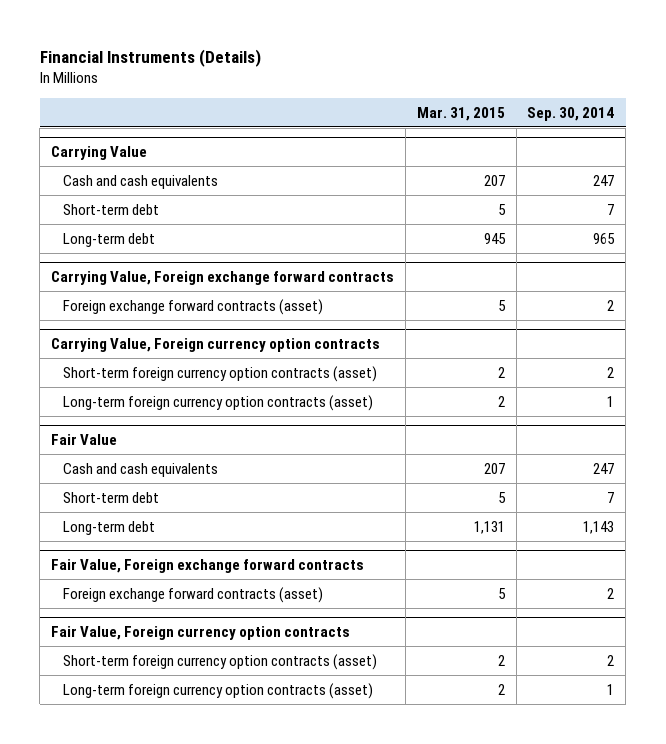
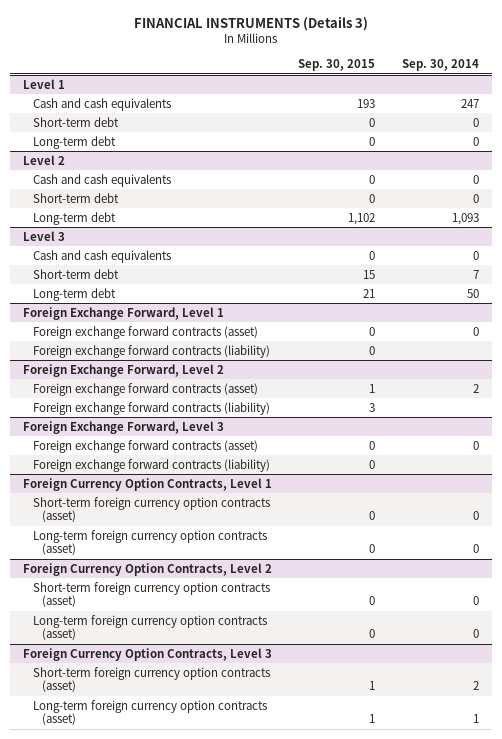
- Financial Instruments (Details)
+ FINANCIAL INSTRUMENTS (Details 3)
- | Mar. 31, 2015 | Sep. 30, 2014
+ | Sep. 30, 2015 | Sep. 30, 2014
- Carrying Value
- Cash and cash equivalents | 207 | 247
- Short-term debt | 5 | 7
- Long-term debt | 945 | 965
- Carrying Value, Foreign exchange forward contracts
- Foreign exchange forward contracts (asset) | 5 | 2
- Carrying Value, Foreign currency option contracts
- Short-term foreign currency option contracts (asset) | 2 | 2
- Long-term foreign currency option contracts (asset) | 2 | 1
- Fair Value
+ Level 1
+ Short-term debt | 0 | 0
+ Long-term debt | 0 | 0
+ Level 2
+ Cash and cash equivalents | 0 | 0
+ Short-term debt | 0 | 0
+ Long-term debt | 1,102 | 1,093
+ Level 3
+ Cash and cash equivalents | 0 | 0
- Long-term debt | 1,131 | 1,143
- Fair Value, Foreign exchange forward contracts
+ Long-term debt | 21 | 50
+ Foreign Exchange Forward, Level 1
+ Foreign exchange forward contracts (asset) | 0 | 0
+ Foreign exchange forward contracts (liability) | 0 |
+ Foreign Exchange Forward, Level 2
- Fair Value, Foreign currency option contracts
+ Foreign exchange forward contracts (liability) | 3 |
+ Foreign Exchange Forward, Level 3
+ Foreign exchange forward contracts (asset) | 0 | 0
+ Foreign exchange forward contracts (liability) | 0 |
+ Foreign Currency Option Contracts, Level 1
+ Short-term foreign currency option contracts (asset) | 0 | 0
+ Long-term foreign currency option contracts (asset) | 0 | 0
+ Foreign Currency Option Contracts, Level 2
+ Short-term foreign currency option contracts (asset) | 0 | 0
+ Long-term foreign currency option contracts (asset) | 0 | 0
+ Foreign Currency Option Contracts, Level 3

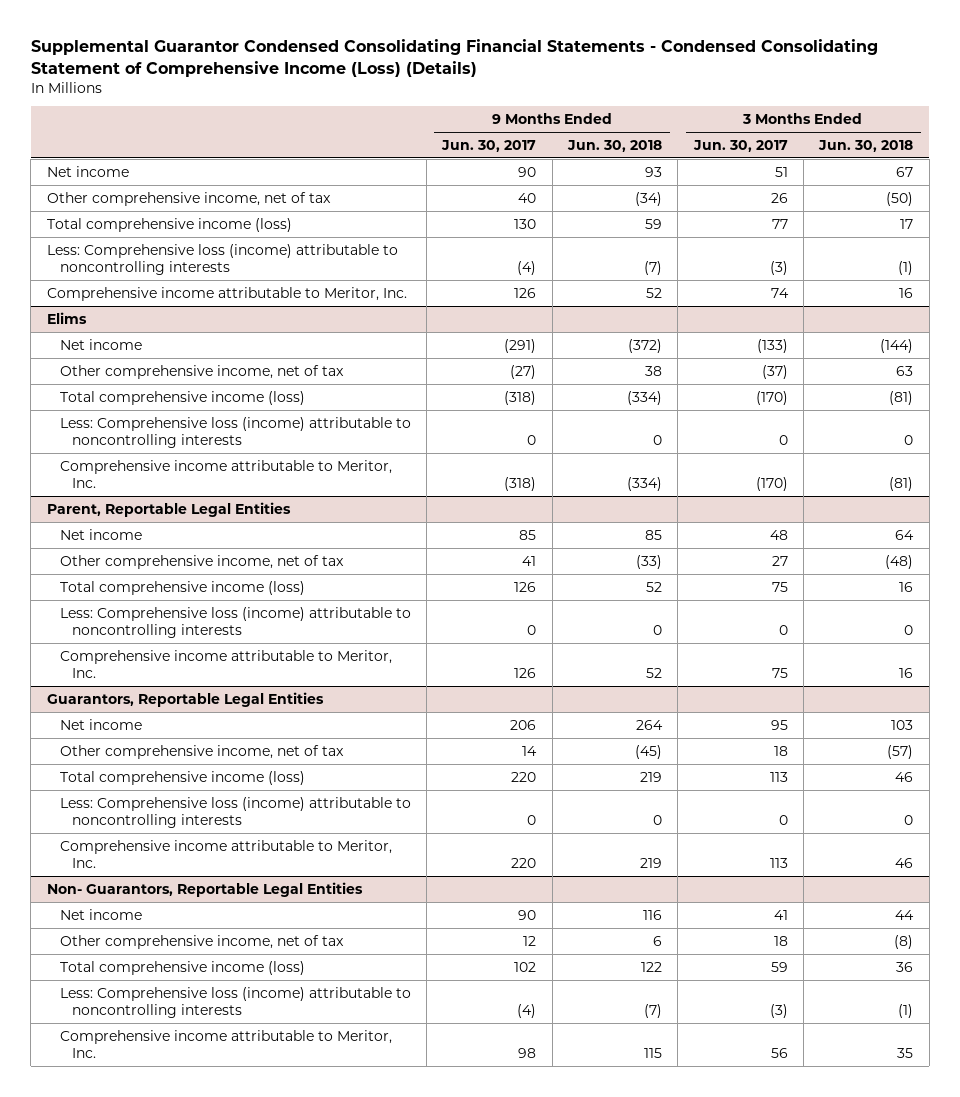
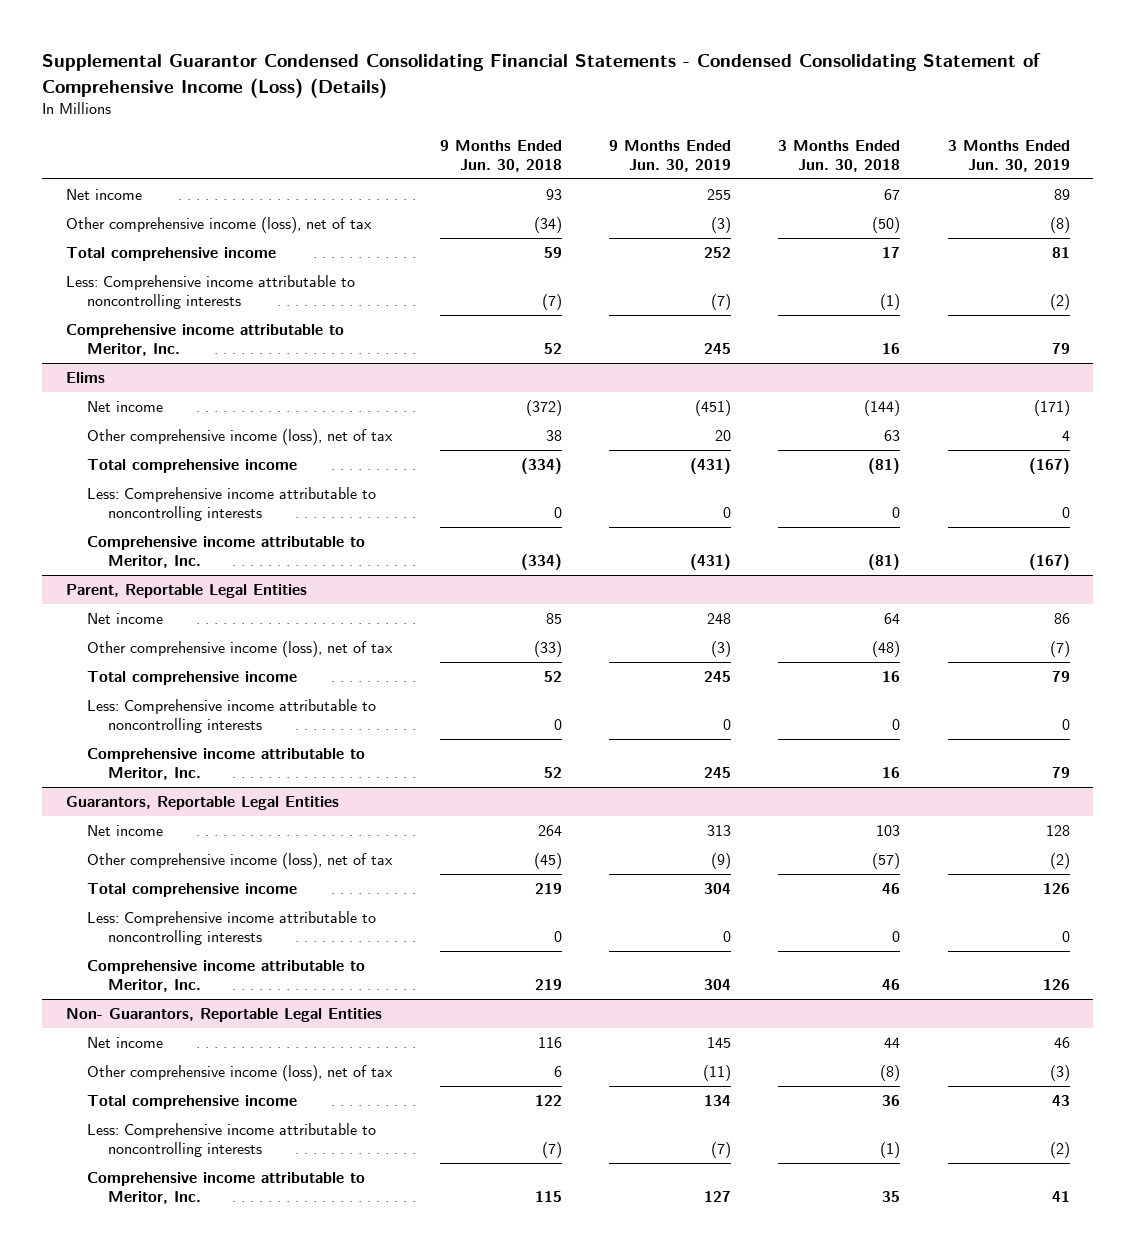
- | 9 Months Ended Jun. 30, 2017 | 9 Months Ended Jun. 30, 2018 | 3 Months Ended Jun. 30, 2017 | 3 Months Ended Jun. 30, 2018
+ | 9 Months Ended Jun. 30, 2018 | 9 Months Ended Jun. 30, 2019 | 3 Months Ended Jun. 30, 2018 | 3 Months Ended Jun. 30, 2019
- Other comprehensive income, net of tax | 40 | (34) | 26 | (50)
- Total comprehensive income (loss) | 130 | 59 | 77 | 17
- Less: Comprehensive loss (income) attributable to noncontrolling interests | (4) | (7) | (3) | (1)
+ Other comprehensive income (loss), net of tax | (34) | (3) | (50) | (8)
+ Total comprehensive income | 59 | 252 | 17 | 81
+ Less: Comprehensive income attributable to noncontrolling interests | (7) | (7) | (1) | (2)
@ Elims
- Other comprehensive income, net of tax | (27) | 38 | (37) | 63
- Total comprehensive income (loss) | (318) | (334) | (170) | (81)
- Less: Comprehensive loss (income) attributable to noncontrolling interests | 0 | 0 | 0 | 0
+ Other comprehensive income (loss), net of tax | 38 | 20 | 63 | 4
+ Total comprehensive income | (334) | (431) | (81) | (167)
+ Less: Comprehensive income attributable to noncontrolling interests | 0 | 0 | 0 | 0
@ Parent, Reportable Legal Entities
- Other comprehensive income, net of tax | 41 | (33) | 27 | (48)
- Total comprehensive income (loss) | 126 | 52 | 75 | 16
- Less: Comprehensive loss (income) attributable to noncontrolling interests | 0 | 0 | 0 | 0
+ Other comprehensive income (loss), net of tax | (33) | (3) | (48) | (7)
+ Total comprehensive income | 52 | 245 | 16 | 79
+ Less: Comprehensive income attributable to noncontrolling interests | 0 | 0 | 0 | 0
@ Guarantors, Reportable Legal Entities
- Other comprehensive income, net of tax | 14 | (45) | 18 | (57)
- Total comprehensive income (loss) | 220 | 219 | 113 | 46
- Less: Comprehensive loss (income) attributable to noncontrolling interests | 0 | 0 | 0 | 0
+ Other comprehensive income (loss), net of tax | (45) | (9) | (57) | (2)
+ Total comprehensive income | 219 | 304 | 46 | 126
+ Less: Comprehensive income attributable to noncontrolling interests | 0 | 0 | 0 | 0
@ Non- Guarantors, Reportable Legal Entities
- Other comprehensive income, net of tax | 12 | 6 | 18 | (8)
- Total comprehensive income (loss) | 102 | 122 | 59 | 36
- Less: Comprehensive loss (income) attributable to noncontrolling interests | (4) | (7) | (3) | (1)
+ Other comprehensive income (loss), net of tax | 6 | (11) | (8) | (3)
+ Total comprehensive income | 122 | 134 | 36 | 43
+ Less: Comprehensive income attributable to noncontrolling interests | (7) | (7) | (1) | (2)

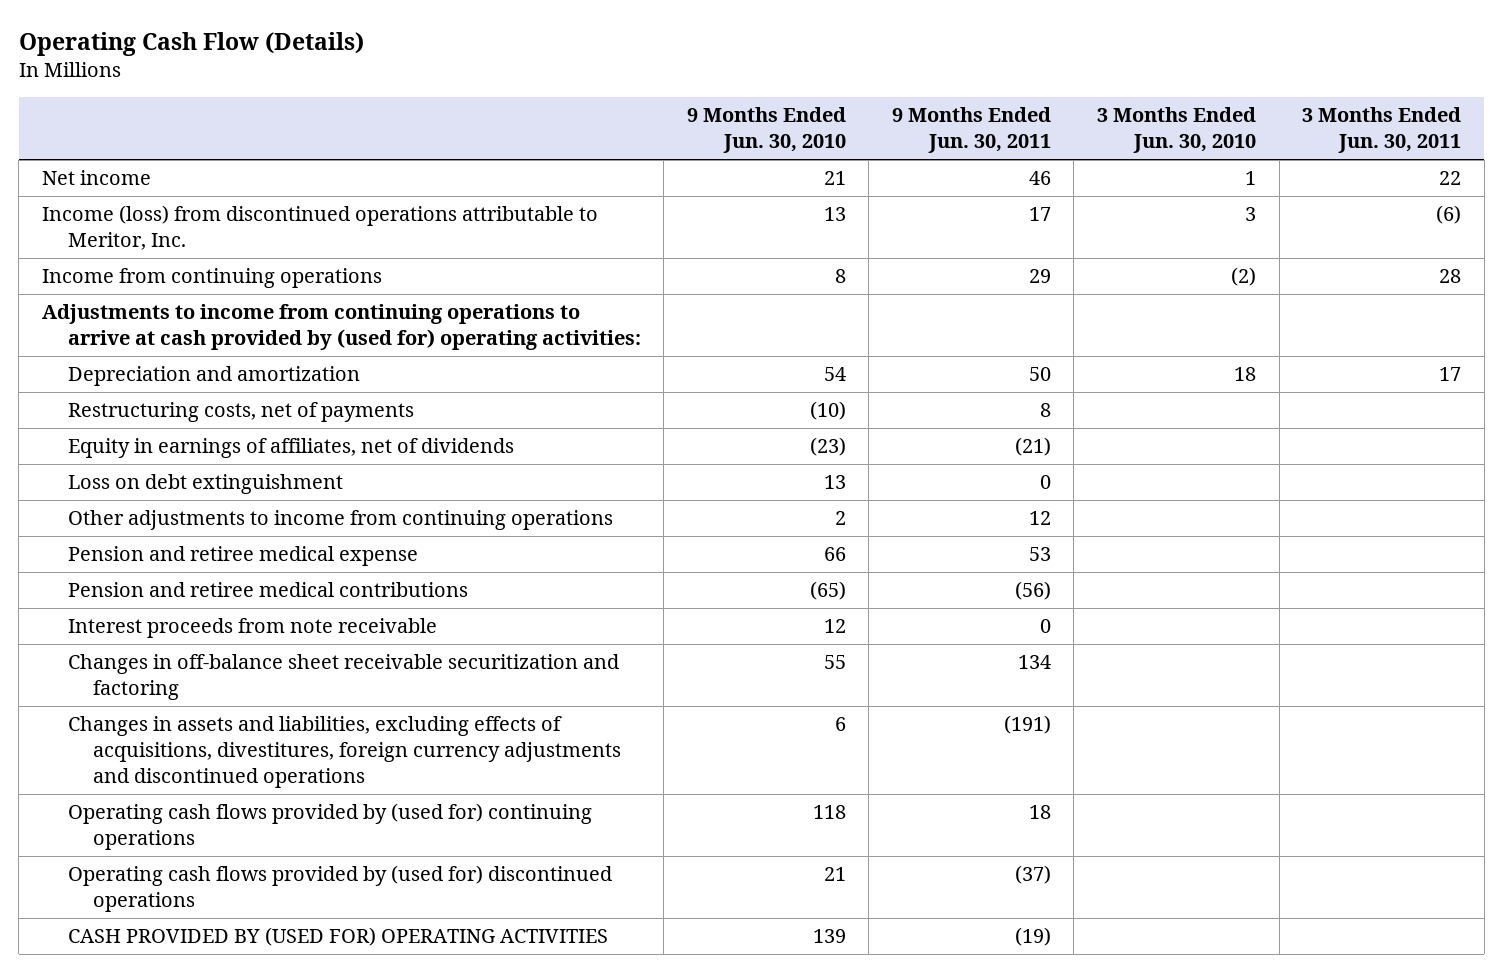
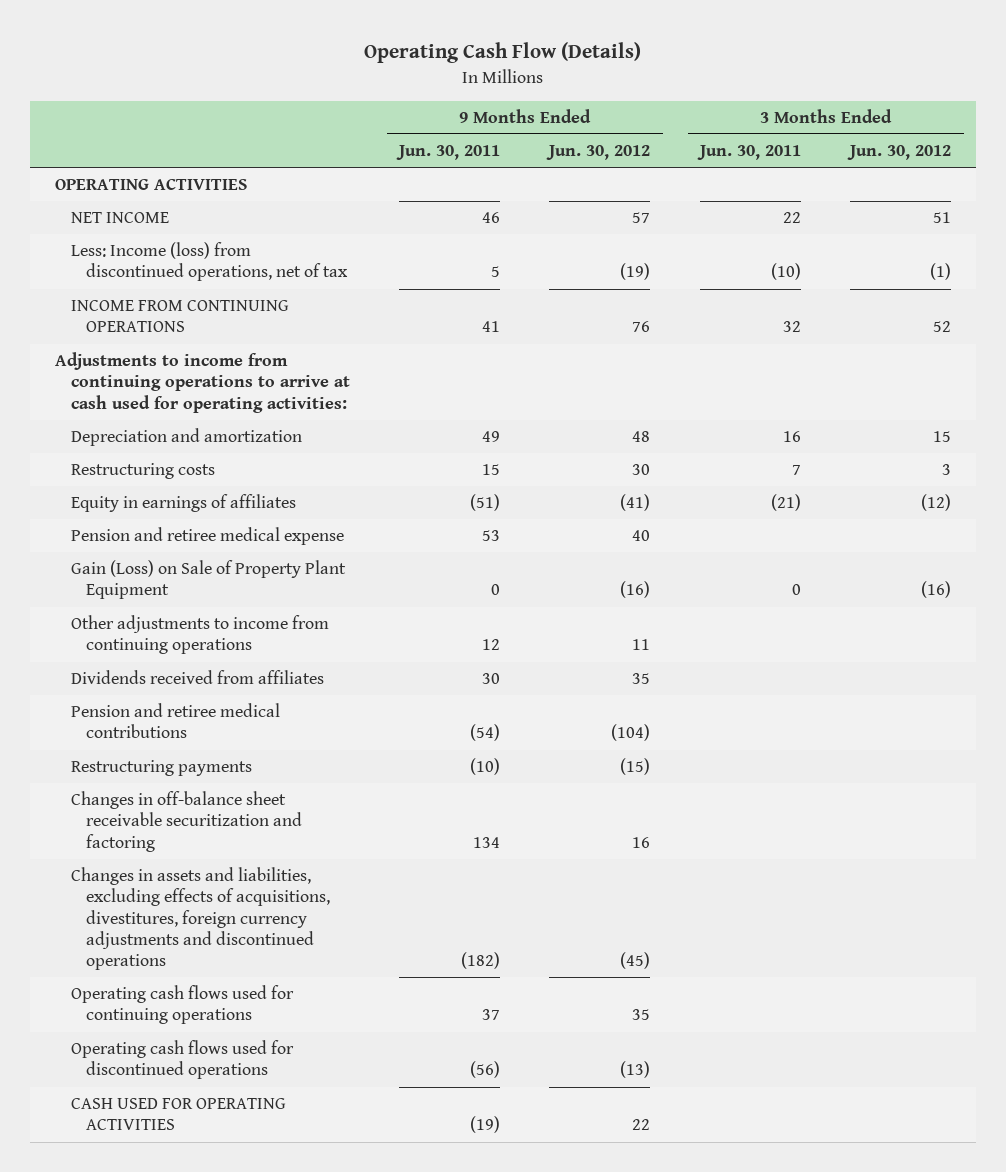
- | 9 Months Ended Jun. 30, 2010 | 9 Months Ended Jun. 30, 2011 | 3 Months Ended Jun. 30, 2010 | 3 Months Ended Jun. 30, 2011
+ | 9 Months Ended Jun. 30, 2011 | 9 Months Ended Jun. 30, 2012 | 3 Months Ended Jun. 30, 2011 | 3 Months Ended Jun. 30, 2012
- Net income | 21 | 46 | 1 | 22
- Income (loss) from discontinued operations attributable to Meritor, Inc. | 13 | 17 | 3 | (6)
- Income from continuing operations | 8 | 29 | (2) | 28
- Adjustments to income from continuing operations to arrive at cash provided by (used for) operating activities:
- Depreciation and amortization | 54 | 50 | 18 | 17
- Restructuring costs, net of payments | (10) | 8 | |
- Equity in earnings of affiliates, net of dividends | (23) | (21) | |
- Loss on debt extinguishment | 13 | 0 | |
+ OPERATING ACTIVITIES
+ NET INCOME | 46 | 57 | 22 | 51
+ Less: Income (loss) from discontinued operations, net of tax | 5 | (19) | (10) | (1)
+ INCOME FROM CONTINUING OPERATIONS | 41 | 76 | 32 | 52
+ Adjustments to income from continuing operations to arrive at cash used for operating activities:
+ Depreciation and amortization | 49 | 48 | 16 | 15
+ Restructuring costs | 15 | 30 | 7 | 3
+ Equity in earnings of affiliates | (51) | (41) | (21) | (12)
- Pension and retiree medical contributions | (65) | (56) | |
- Interest proceeds from note receivable | 12 | 0 | |
+ Gain (Loss) on Sale of Property Plant Equipment | 0 | (16) | 0 | (16)
moved down: Other adjustments to income from continuing operations | 12 | 11 | |
+ Dividends received from affiliates | 30 | 35 | |
+ Pension and retiree medical contributions | (54) | (104) | |
+ Restructuring payments | (10) | (15) | |
- Changes in assets and liabilities, excluding effects of acquisitions, divestitures, foreign currency adjustments and discontinued operations | 6 | (191) | |
- Operating cash flows provided by (used for) continuing operations | 118 | 18 | |
- Operating cash flows provided by (used for) discontinued operations | 21 | (37) | |
- CASH PROVIDED BY (USED FOR) OPERATING ACTIVITIES | 139 | (19) | |
+ Changes in assets and liabilities, excluding effects of acquisitions, divestitures, foreign currency adjustments and discontinued operations | (182) | (45) | |
+ Operating cash flows used for continuing operations | 37 | 35 | |
+ Operating cash flows used for discontinued operations | (56) | (13) | |
+ CASH USED FOR OPERATING ACTIVITIES | (19) | 22 | |

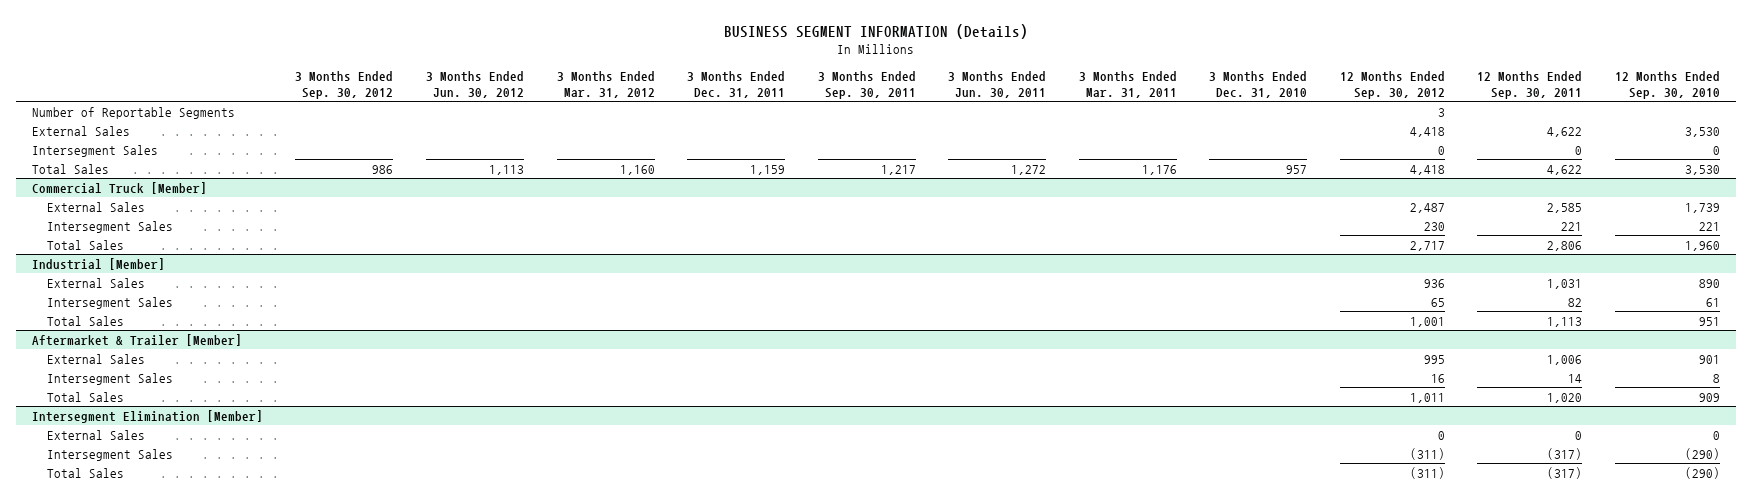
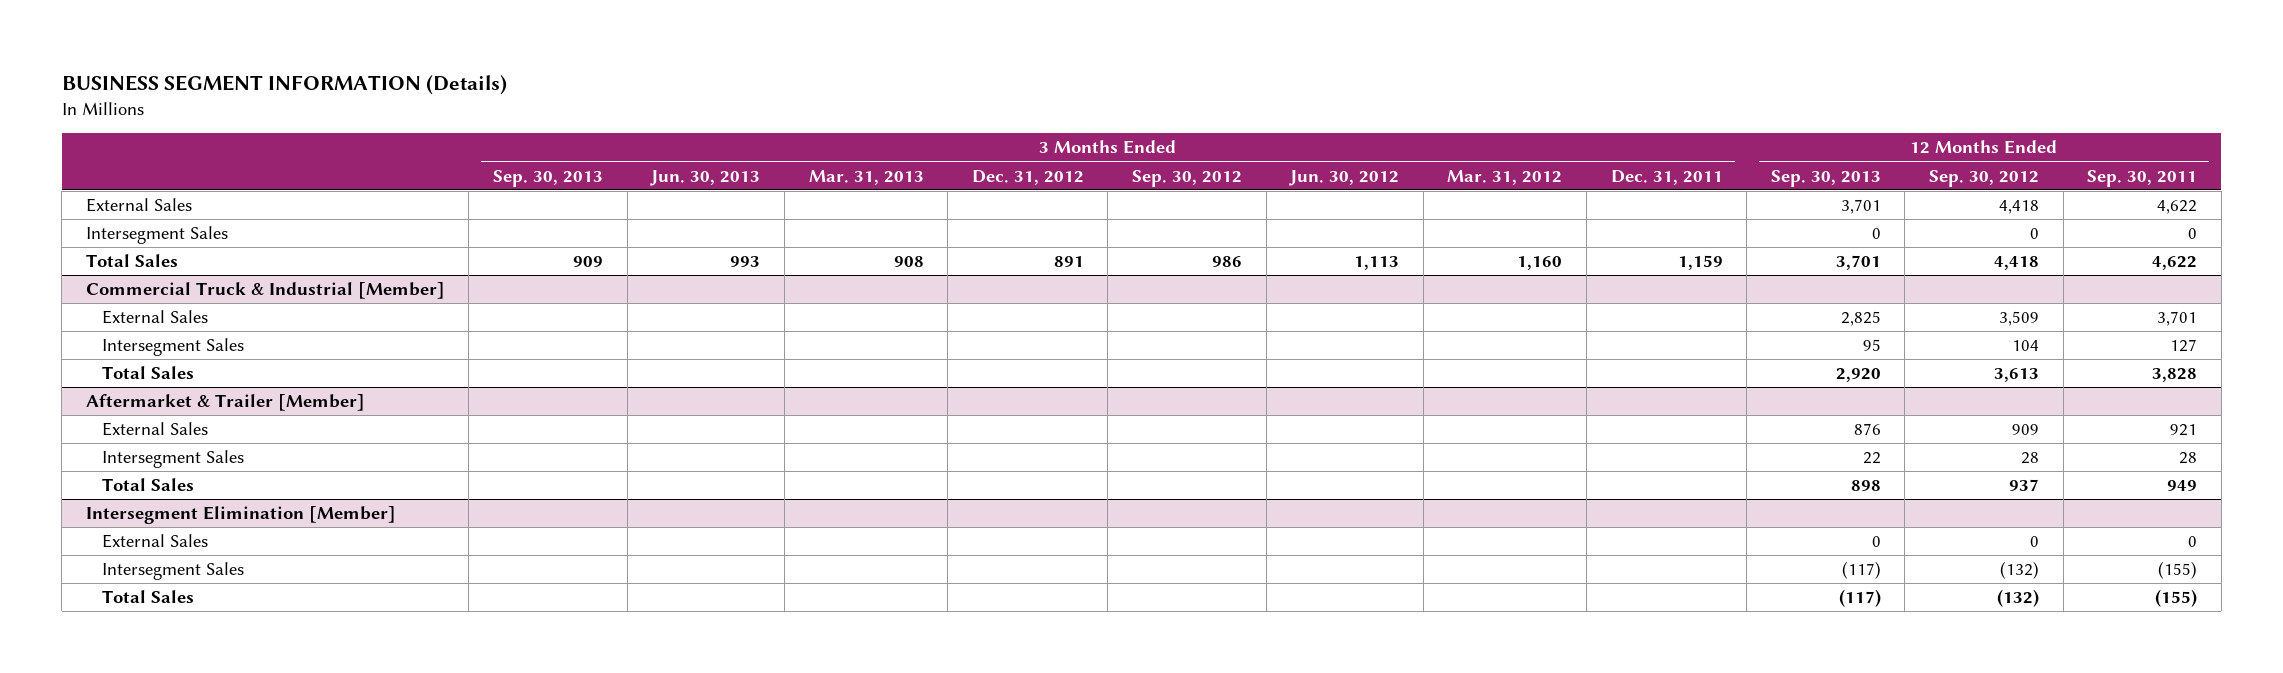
- | 3 Months Ended Sep. 30, 2012 | 3 Months Ended Jun. 30, 2012 | 3 Months Ended Mar. 31, 2012 | 3 Months Ended Dec. 31, 2011 | 3 Months Ended Sep. 30, 2011 | 3 Months Ended Jun. 30, 2011 | 3 Months Ended Mar. 31, 2011 | 3 Months Ended Dec. 31, 2010 | 12 Months Ended Sep. 30, 2012 | 12 Months Ended Sep. 30, 2011 | 12 Months Ended Sep. 30, 2010
+ | 3 Months Ended Sep. 30, 2013 | 3 Months Ended Jun. 30, 2013 | 3 Months Ended Mar. 31, 2013 | 3 Months Ended Dec. 31, 2012 | 3 Months Ended Sep. 30, 2012 | 3 Months Ended Jun. 30, 2012 | 3 Months Ended Mar. 31, 2012 | 3 Months Ended Dec. 31, 2011 | 12 Months Ended Sep. 30, 2013 | 12 Months Ended Sep. 30, 2012 | 12 Months Ended Sep. 30, 2011
- Number of Reportable Segments | | | | | | | | | 3 | |
- Commercial Truck [Member]
- External Sales | | | | | | | | | 2,487 | 2,585 | 1,739
- Intersegment Sales | | | | | | | | | 230 | 221 | 221
- Total Sales | | | | | | | | | 2,717 | 2,806 | 1,960
- Industrial [Member]
- External Sales | | | | | | | | | 936 | 1,031 | 890
- Intersegment Sales | | | | | | | | | 65 | 82 | 61
- Total Sales | | | | | | | | | 1,001 | 1,113 | 951
+ Commercial Truck & Industrial [Member]
+ External Sales | | | | | | | | | 2,825 | 3,509 | 3,701
+ Intersegment Sales | | | | | | | | | 95 | 104 | 127
+ Total Sales | | | | | | | | | 2,920 | 3,613 | 3,828
@ Aftermarket & Trailer [Member]
- External Sales | | | | | | | | | 995 | 1,006 | 901
- Intersegment Sales | | | | | | | | | 16 | 14 | 8
- Total Sales | | | | | | | | | 1,011 | 1,020 | 909
+ External Sales | | | | | | | | | 876 | 909 | 921
+ Intersegment Sales | | | | | | | | | 22 | 28 | 28
+ Total Sales | | | | | | | | | 898 | 937 | 949
@ Intersegment Elimination [Member]
- Intersegment Sales | | | | | | | | | (311) | (317) | (290)
- Total Sales | | | | | | | | | (311) | (317) | (290)
+ Intersegment Sales | | | | | | | | | (117) | (132) | (155)
+ Total Sales | | | | | | | | | (117) | (132) | (155)

